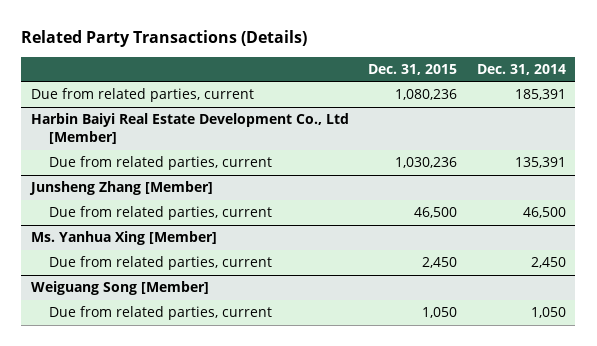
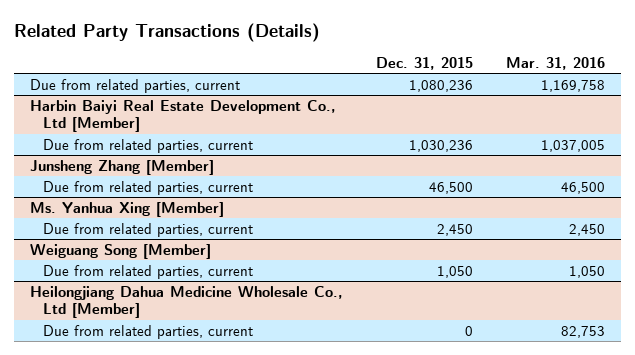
- | Dec. 31, 2015 | Dec. 31, 2014
+ | Dec. 31, 2015 | Mar. 31, 2016
+ Heilongjiang Dahua Medicine Wholesale Co., Ltd [Member]
+ Due from related parties, current | 0 | 82,753

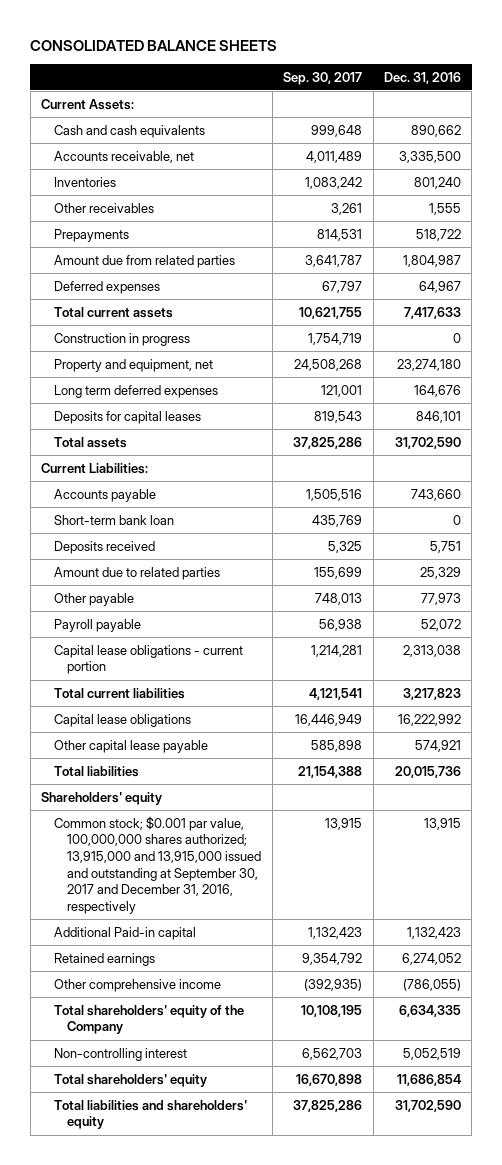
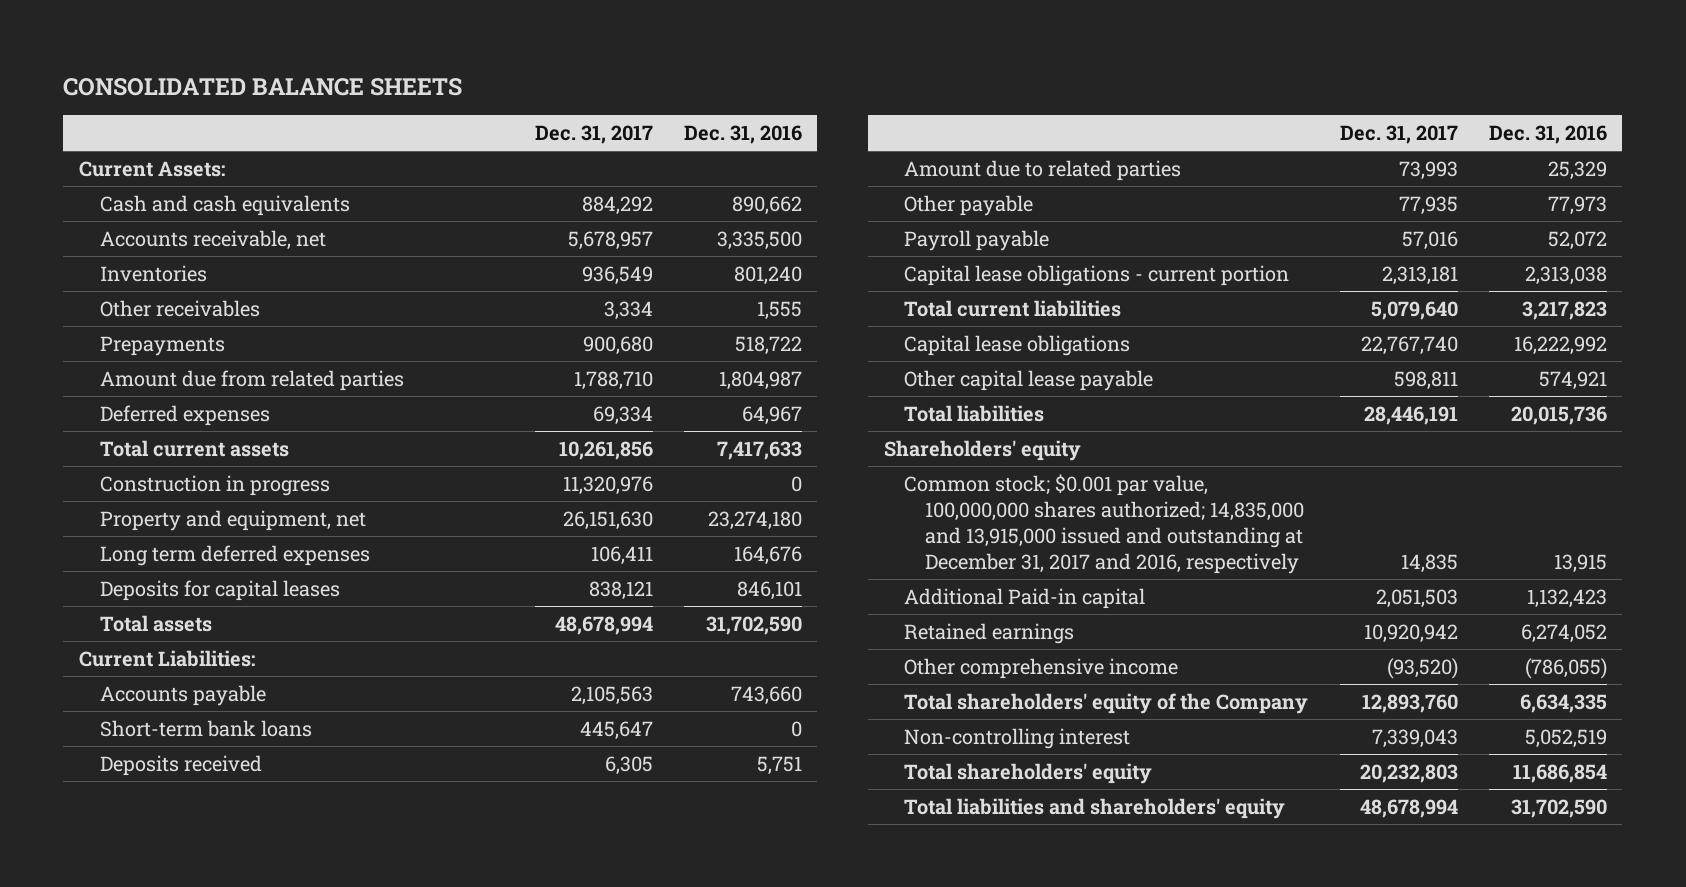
- | Sep. 30, 2017 | Dec. 31, 2016
+ | Dec. 31, 2017 | Dec. 31, 2016
- Short-term bank loan | 435,769 | 0
+ Short-term bank loans | 445,647 | 0
- Common stock; $0.001 par value, 100,000,000 shares authorized; 13,915,000 and 13,915,000 issued and outstanding at September 30, 2017 and December 31, 2016, respectively | 13,915 | 13,915
+ Common stock; $0.001 par value, 100,000,000 shares authorized; 14,835,000 and 13,915,000 issued and outstanding at December 31, 2017 and 2016, respectively | 14,835 | 13,915

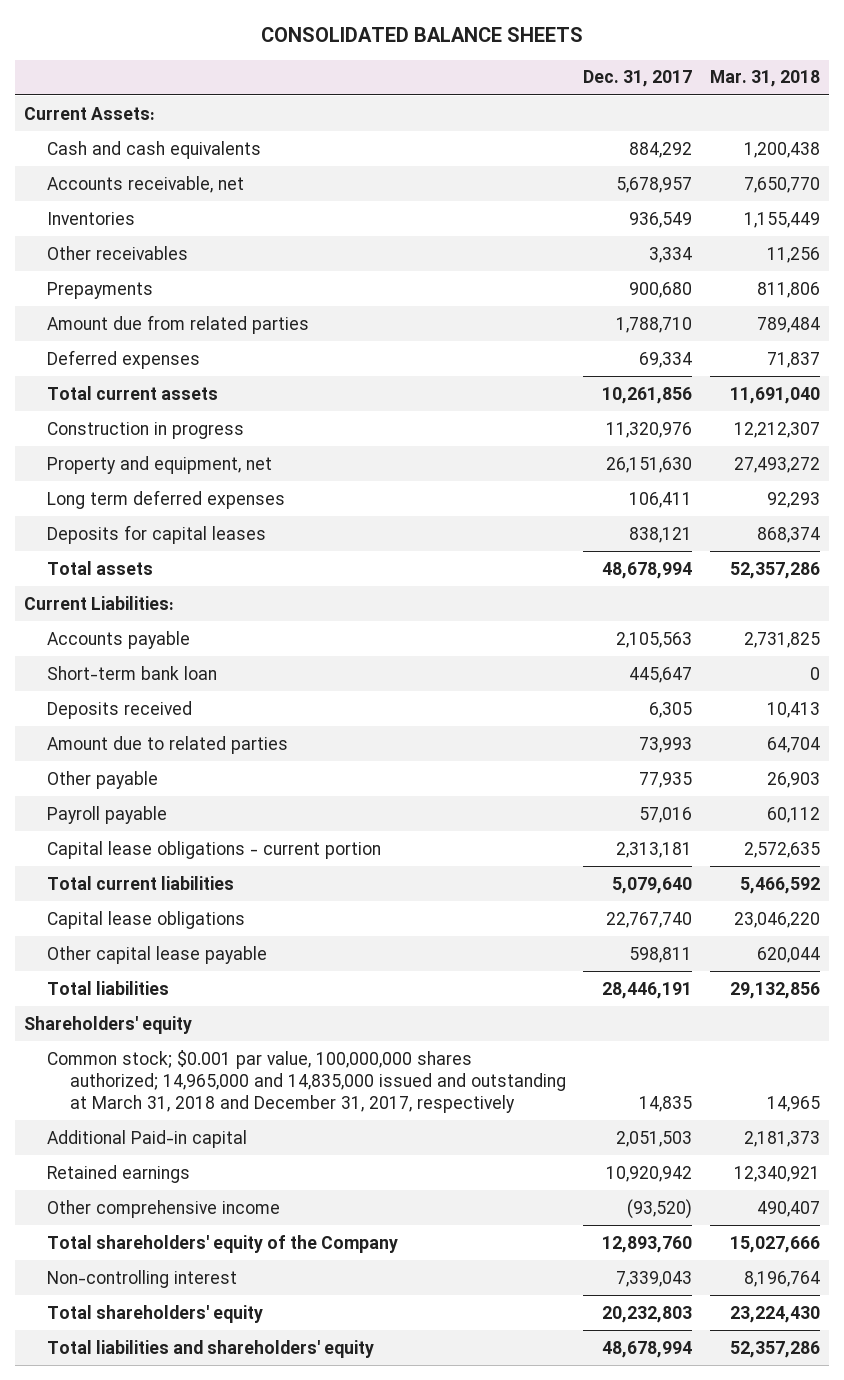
- | Dec. 31, 2017 | Dec. 31, 2016
+ | Dec. 31, 2017 | Mar. 31, 2018
- Short-term bank loans | 445,647 | 0
+ Short-term bank loan | 445,647 | 0
- Common stock; $0.001 par value, 100,000,000 shares authorized; 14,835,000 and 13,915,000 issued and outstanding at December 31, 2017 and 2016, respectively | 14,835 | 13,915
+ Common stock; $0.001 par value, 100,000,000 shares authorized; 14,965,000 and 14,835,000 issued and outstanding at March 31, 2018 and December 31, 2017, respectively | 14,835 | 14,965

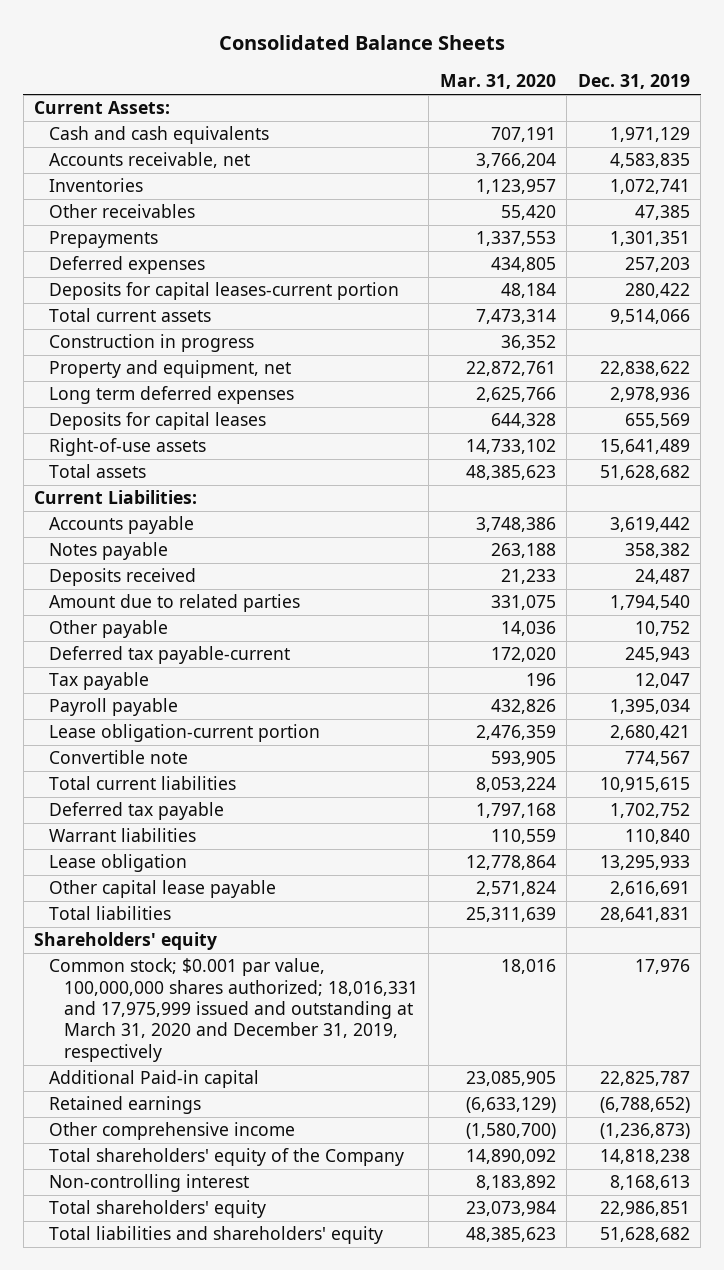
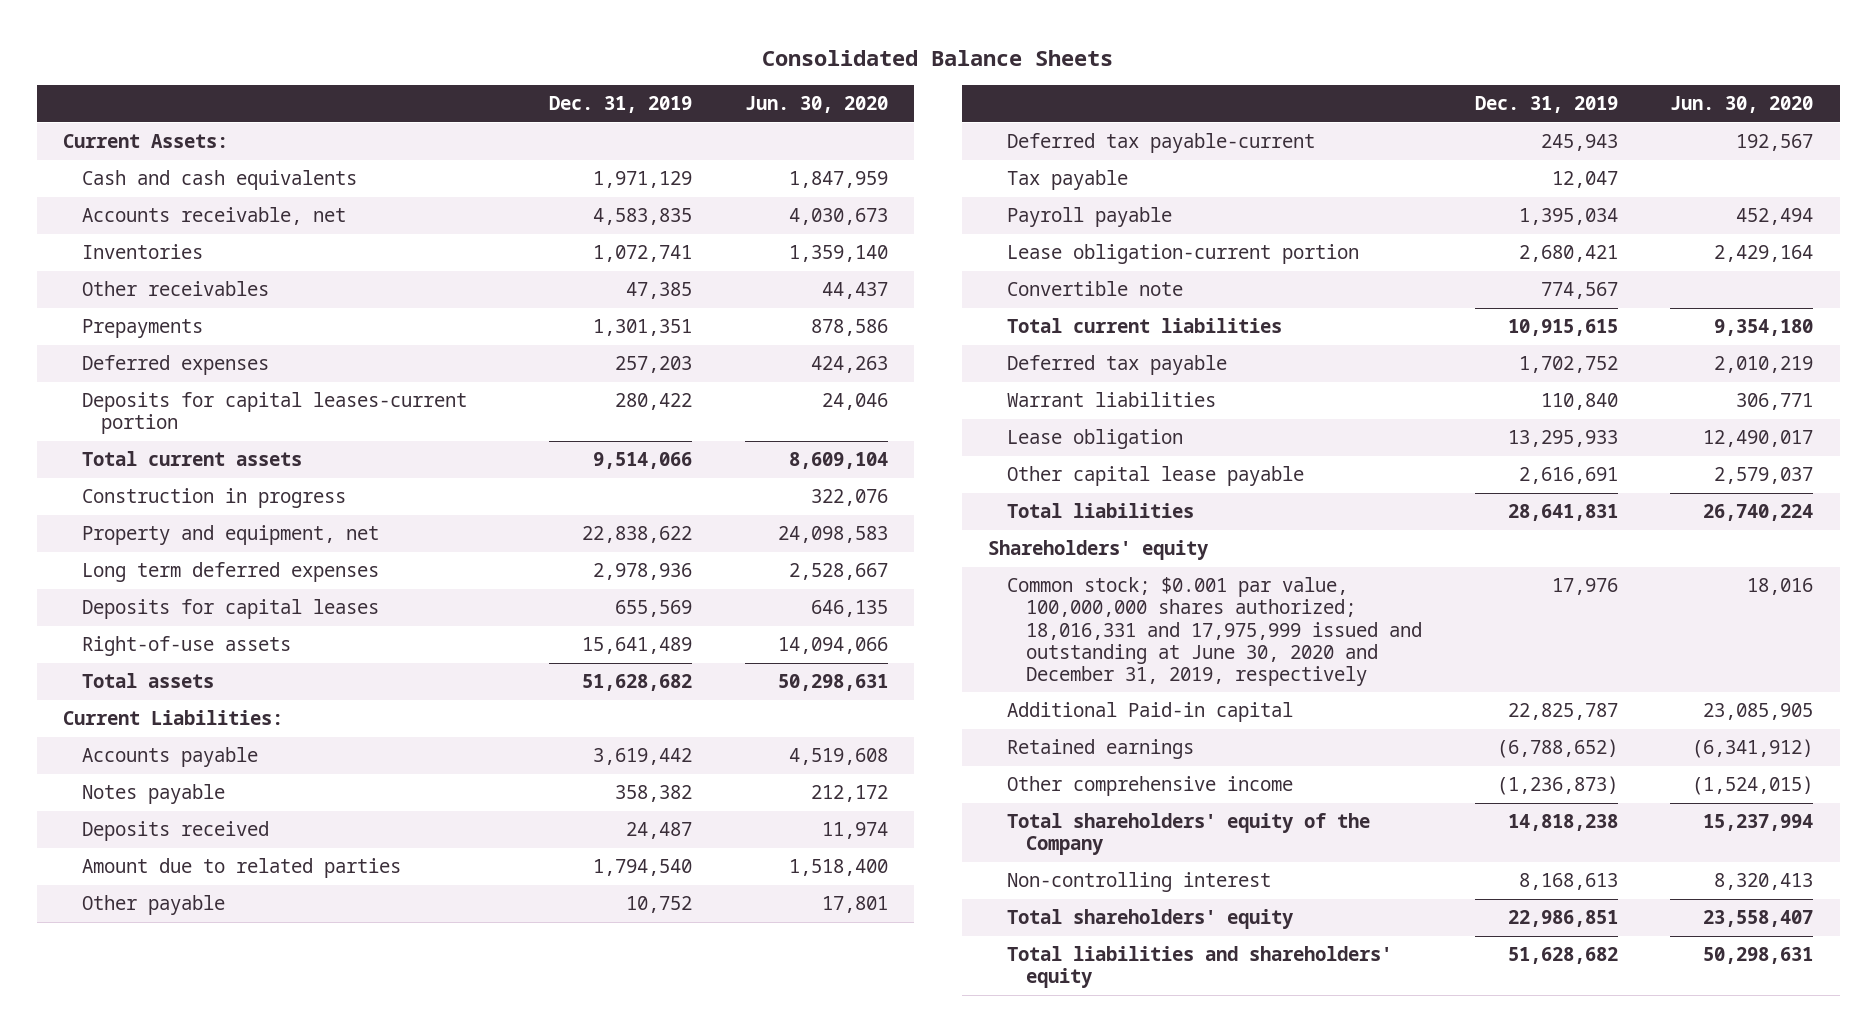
- | Mar. 31, 2020 | Dec. 31, 2019
+ | Dec. 31, 2019 | Jun. 30, 2020
- Common stock; $0.001 par value, 100,000,000 shares authorized; 18,016,331 and 17,975,999 issued and outstanding at March 31, 2020 and December 31, 2019, respectively | 18,016 | 17,976
+ Common stock; $0.001 par value, 100,000,000 shares authorized; 18,016,331 and 17,975,999 issued and outstanding at June 30, 2020 and December 31, 2019, respectively | 17,976 | 18,016

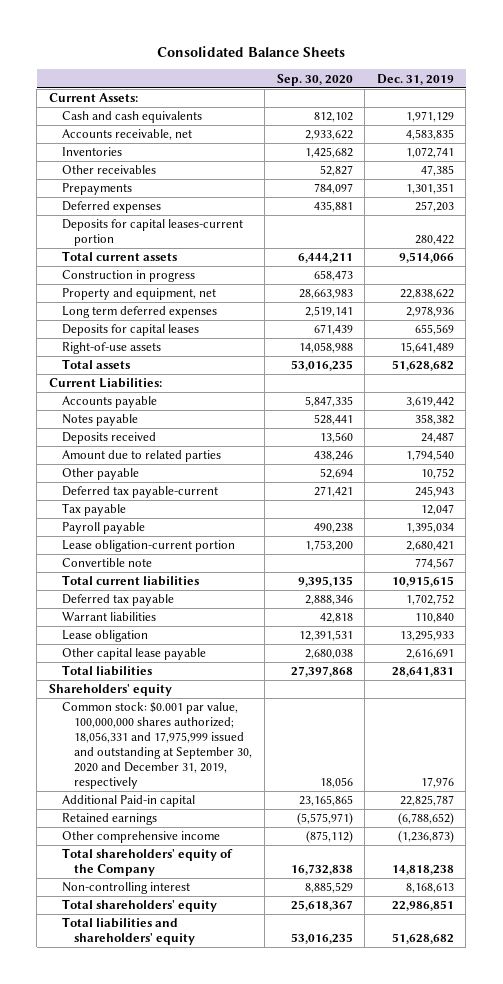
- | Dec. 31, 2019 | Jun. 30, 2020
+ | Sep. 30, 2020 | Dec. 31, 2019
- Common stock; $0.001 par value, 100,000,000 shares authorized; 18,016,331 and 17,975,999 issued and outstanding at June 30, 2020 and December 31, 2019, respectively | 17,976 | 18,016
+ Common stock: $0.001 par value, 100,000,000 shares authorized; 18,056,331 and 17,975,999 issued and outstanding at September 30, 2020 and December 31, 2019, respectively | 18,056 | 17,976

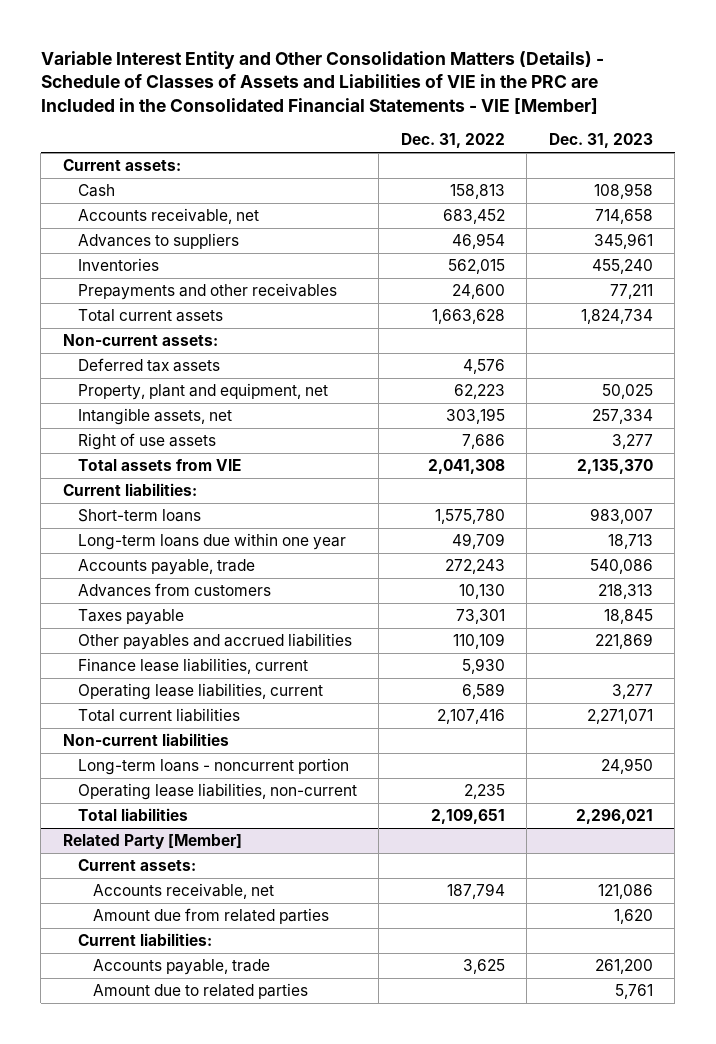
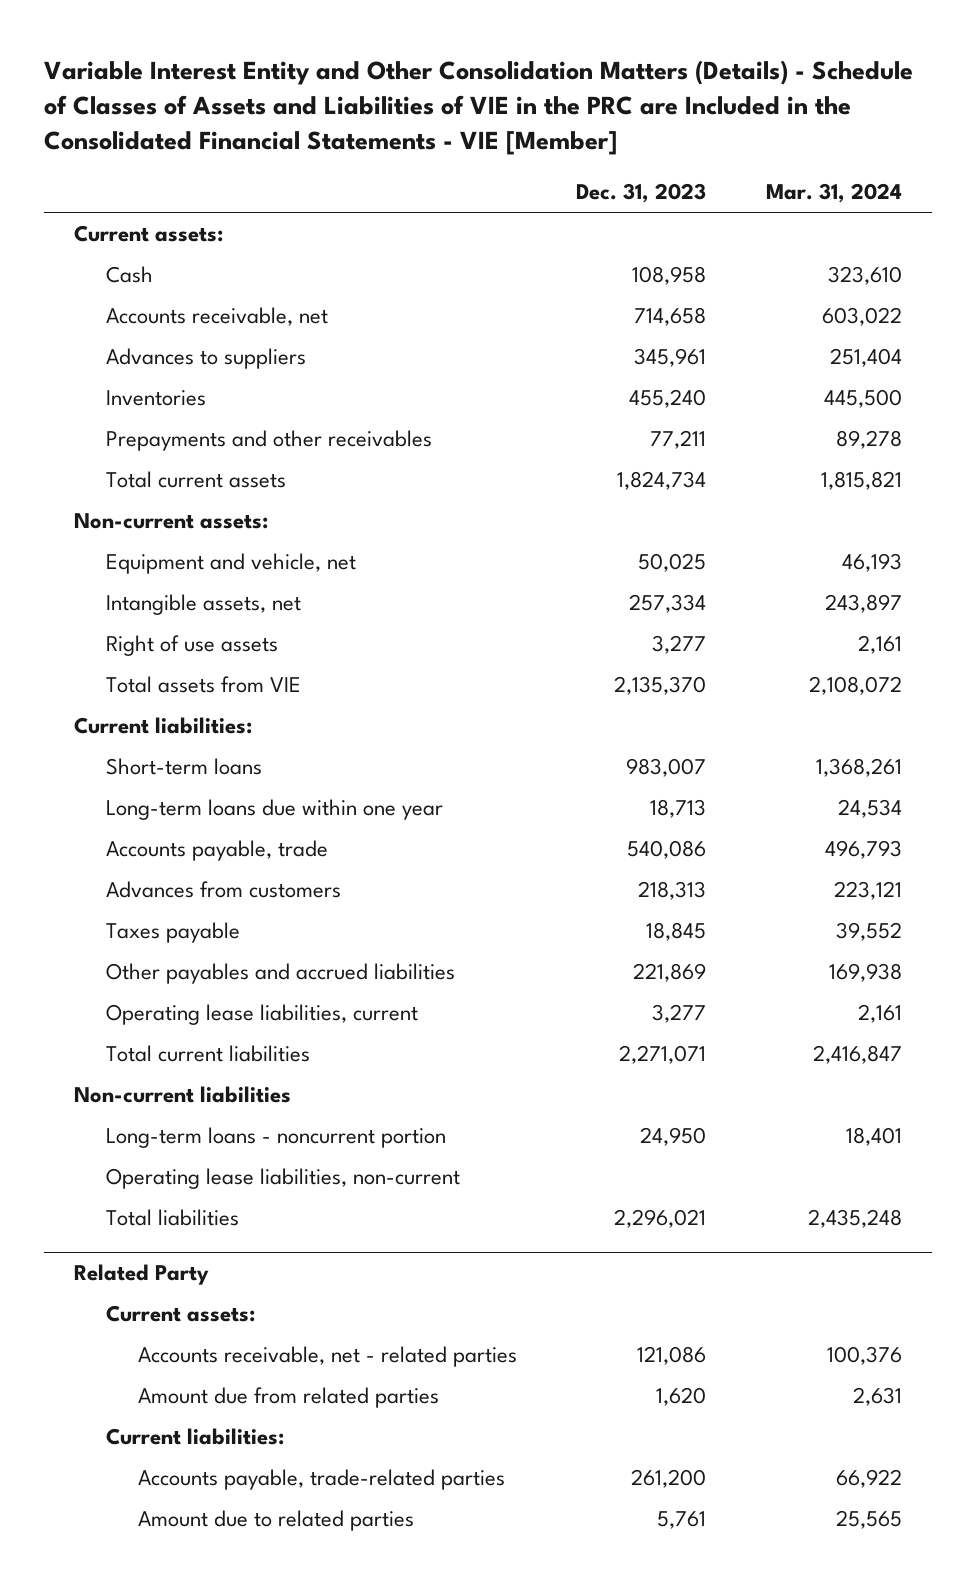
- | Dec. 31, 2022 | Dec. 31, 2023
+ | Dec. 31, 2023 | Mar. 31, 2024
- Deferred tax assets | 4,576 |
- Property, plant and equipment, net | 62,223 | 50,025
+ Equipment and vehicle, net | 50,025 | 46,193
- Finance lease liabilities, current | 5,930 |
- Related Party [Member]
+ Related Party
- Accounts receivable, net | 187,794 | 121,086
+ Accounts receivable, net - related parties | 121,086 | 100,376
- Accounts payable, trade | 3,625 | 261,200
+ Accounts payable, trade-related parties | 261,200 | 66,922

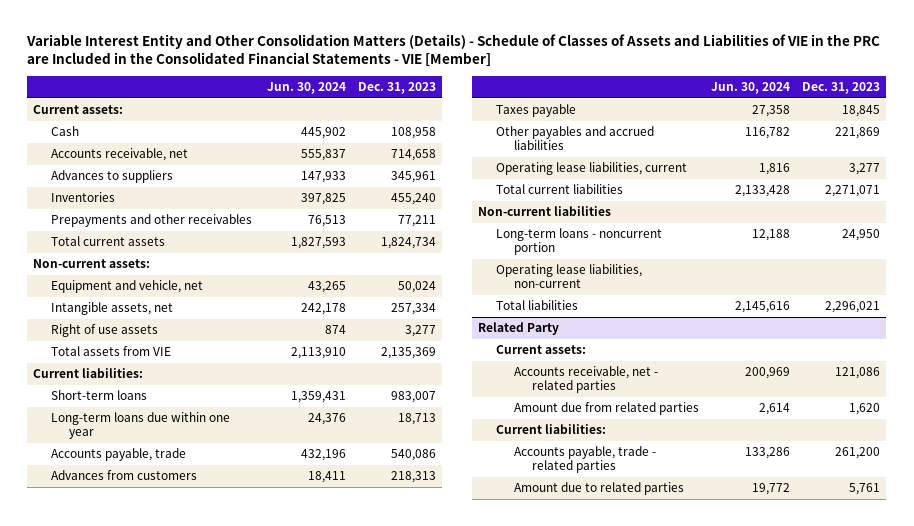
- | Dec. 31, 2023 | Mar. 31, 2024
+ | Jun. 30, 2024 | Dec. 31, 2023
- Equipment and vehicle, net | 50,025 | 46,193
+ Equipment and vehicle, net | 43,265 | 50,024
- Total assets from VIE | 2,135,370 | 2,108,072
+ Total assets from VIE | 2,113,910 | 2,135,369
@ Related Party
- Accounts payable, trade-related parties | 261,200 | 66,922
+ Accounts payable, trade - related parties | 133,286 | 261,200

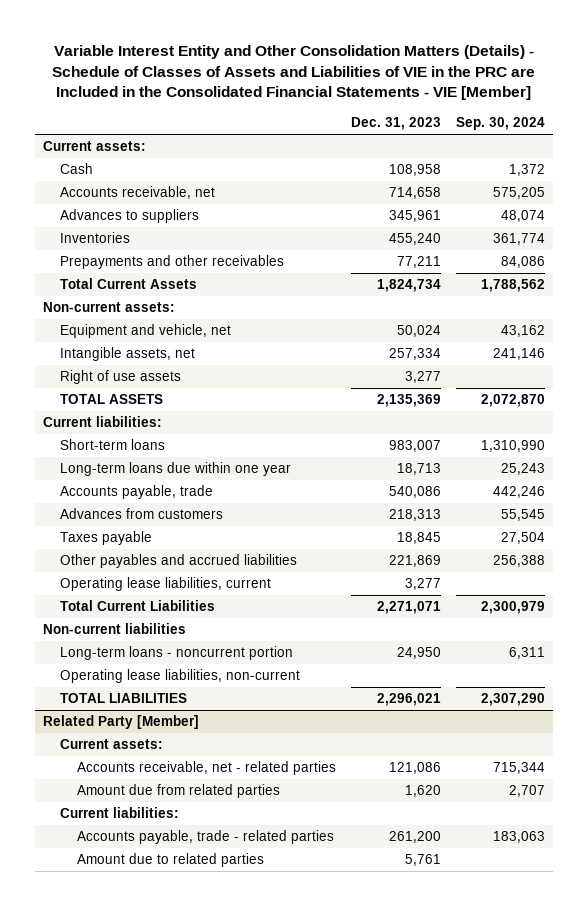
- | Jun. 30, 2024 | Dec. 31, 2023
+ | Dec. 31, 2023 | Sep. 30, 2024
- Total current assets | 1,827,593 | 1,824,734
+ Total Current Assets | 1,824,734 | 1,788,562
- Total assets from VIE | 2,113,910 | 2,135,369
+ TOTAL ASSETS | 2,135,369 | 2,072,870
- Total current liabilities | 2,133,428 | 2,271,071
+ Total Current Liabilities | 2,271,071 | 2,300,979
- Total liabilities | 2,145,616 | 2,296,021
- Related Party
+ TOTAL LIABILITIES | 2,296,021 | 2,307,290
+ Related Party [Member]

